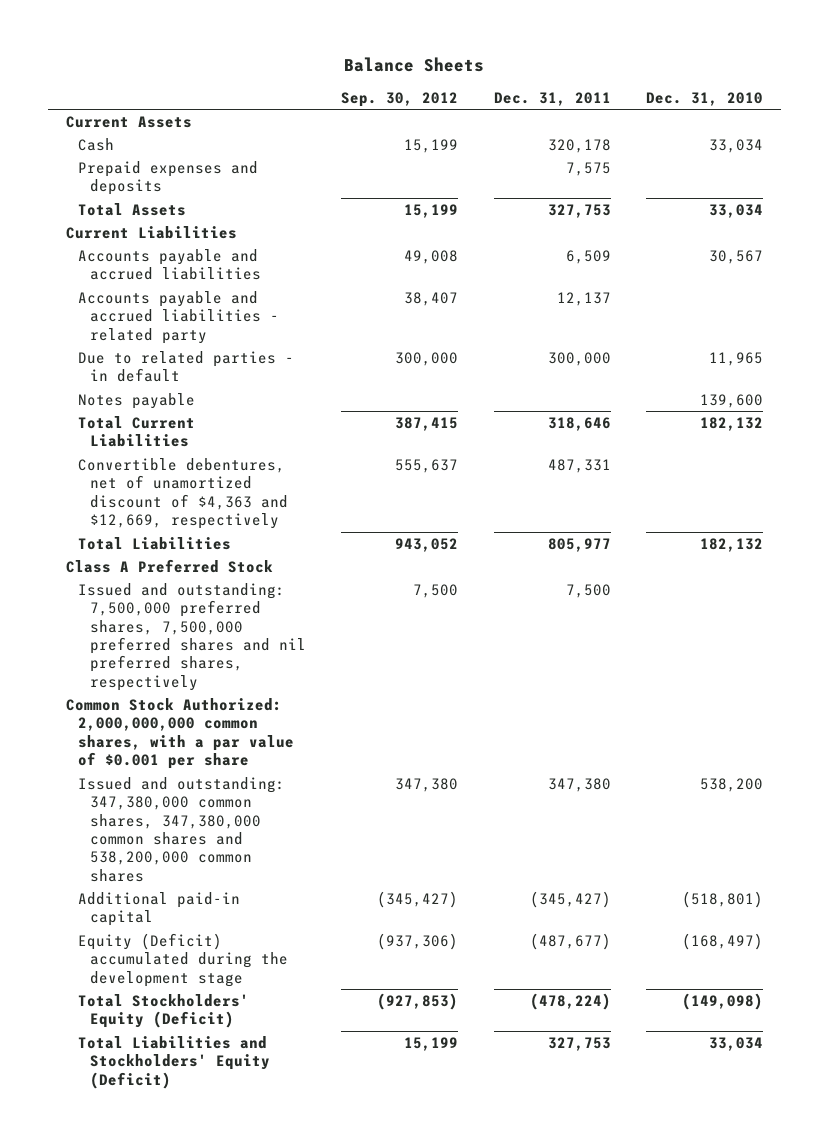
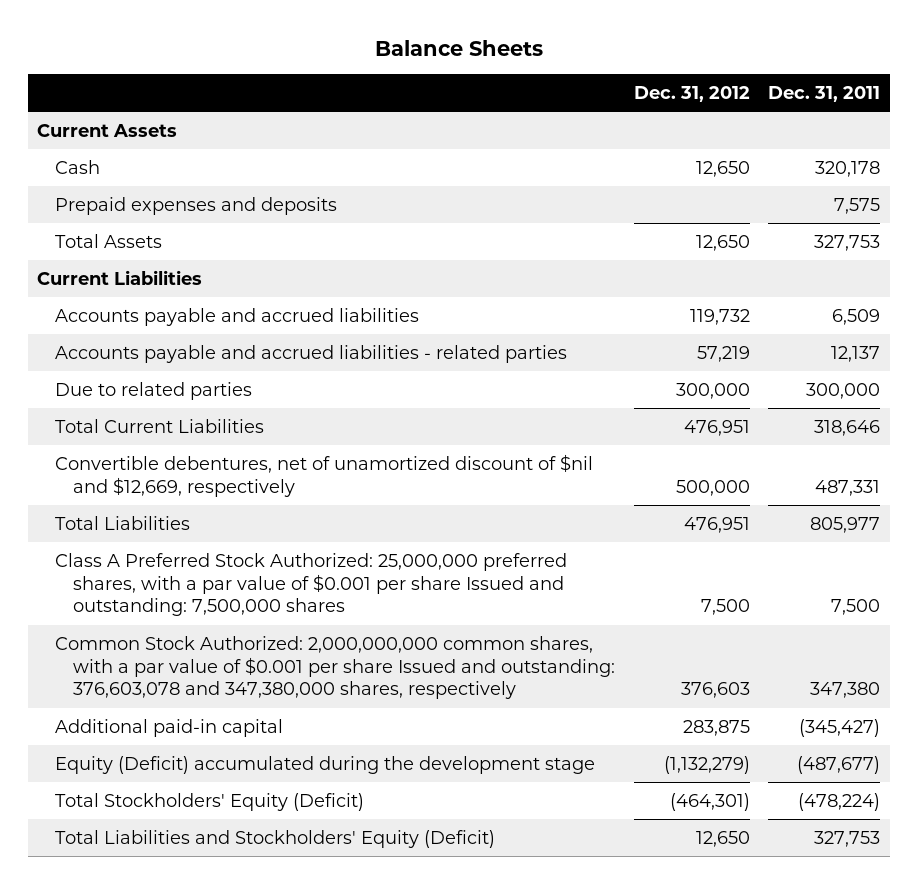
- | Sep. 30, 2012 | Dec. 31, 2011 | Dec. 31, 2010
+ | Dec. 31, 2012 | Dec. 31, 2011
- Accounts payable and accrued liabilities - related party | 38,407 | 12,137 |
- Due to related parties - in default | 300,000 | 300,000 | 11,965
- Notes payable | | | 139,600
+ Accounts payable and accrued liabilities - related parties | 57,219 | 12,137
+ Due to related parties | 300,000 | 300,000
- Convertible debentures, net of unamortized discount of $4,363 and $12,669, respectively | 555,637 | 487,331 |
+ Convertible debentures, net of unamortized discount of $nil and $12,669, respectively | 500,000 | 487,331
- Class A Preferred Stock
- Issued and outstanding: 7,500,000 preferred shares, 7,500,000 preferred shares and nil preferred shares, respectively | 7,500 | 7,500 |
- Common Stock Authorized: 2,000,000,000 common shares, with a par value of $0.001 per share
- Issued and outstanding: 347,380,000 common shares, 347,380,000 common shares and 538,200,000 common shares | 347,380 | 347,380 | 538,200
+ Class A Preferred Stock Authorized: 25,000,000 preferred shares, with a par value of $0.001 per share Issued and outstanding: 7,500,000 shares | 7,500 | 7,500
+ Common Stock Authorized: 2,000,000,000 common shares, with a par value of $0.001 per share Issued and outstanding: 376,603,078 and 347,380,000 shares, respectively | 376,603 | 347,380

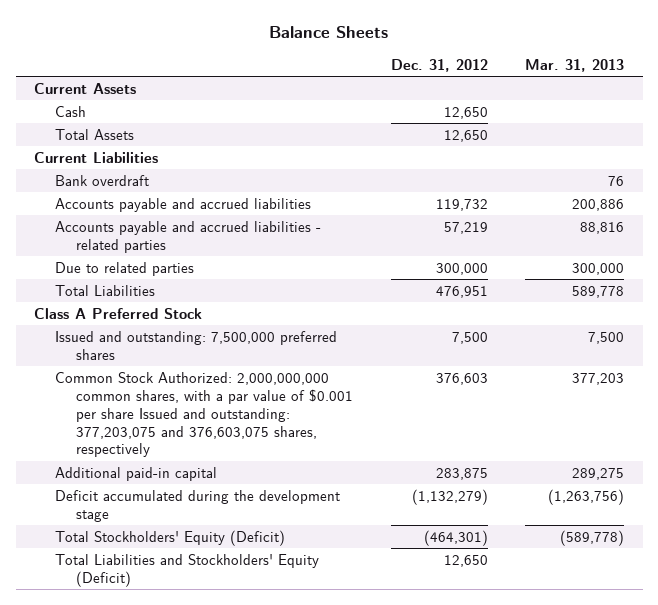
- | Dec. 31, 2012 | Dec. 31, 2011
+ | Dec. 31, 2012 | Mar. 31, 2013
- Prepaid expenses and deposits | | 7,575
+ Bank overdraft | | 76
- Total Current Liabilities | 476,951 | 318,646
- Convertible debentures, net of unamortized discount of $nil and $12,669, respectively | 500,000 | 487,331
- Class A Preferred Stock Authorized: 25,000,000 preferred shares, with a par value of $0.001 per share Issued and outstanding: 7,500,000 shares | 7,500 | 7,500
- Common Stock Authorized: 2,000,000,000 common shares, with a par value of $0.001 per share Issued and outstanding: 376,603,078 and 347,380,000 shares, respectively | 376,603 | 347,380
+ Class A Preferred Stock
+ Issued and outstanding: 7,500,000 preferred shares | 7,500 | 7,500
+ Common Stock Authorized: 2,000,000,000 common shares, with a par value of $0.001 per share Issued and outstanding: 377,203,075 and 376,603,075 shares, respectively | 376,603 | 377,203
- Equity (Deficit) accumulated during the development stage | (1,132,279) | (487,677)
+ Deficit accumulated during the development stage | (1,132,279) | (1,263,756)

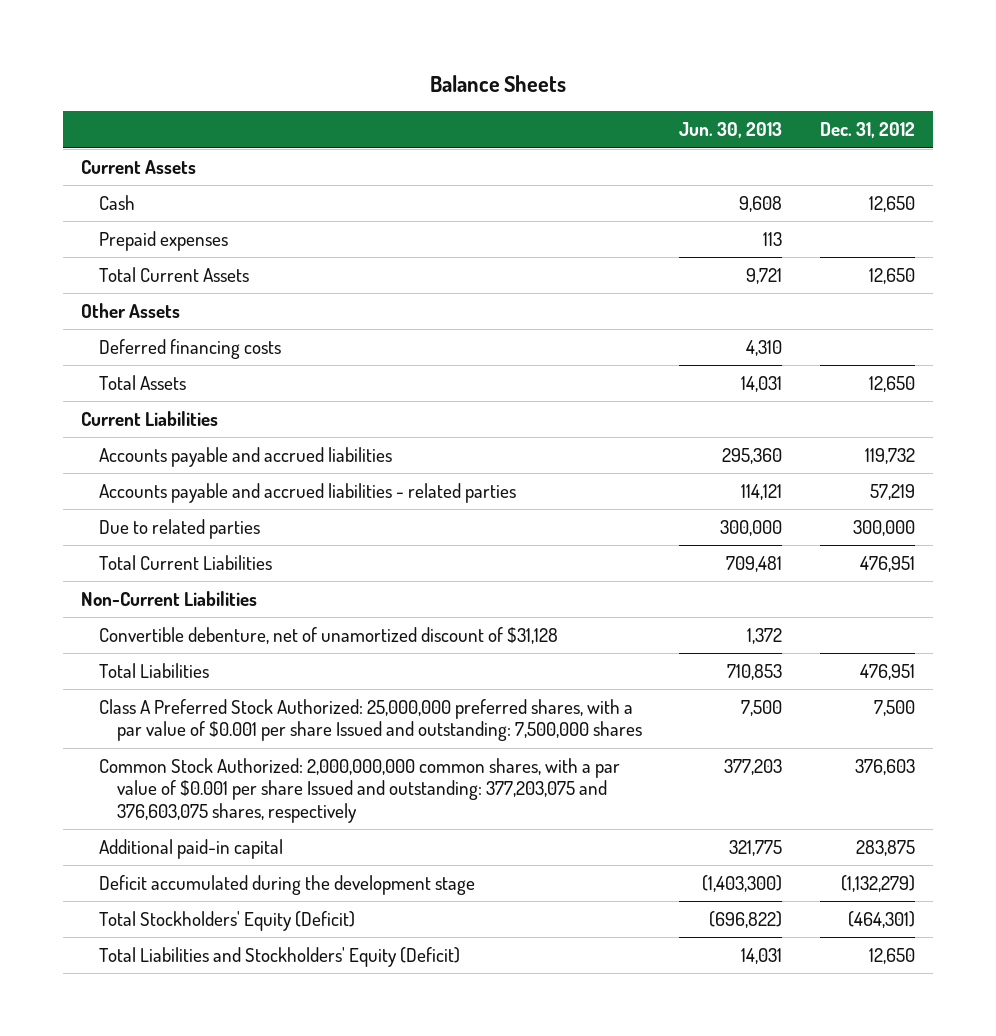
- | Dec. 31, 2012 | Mar. 31, 2013
+ | Jun. 30, 2013 | Dec. 31, 2012
+ Prepaid expenses | 113 |
+ Total Current Assets | 9,721 | 12,650
+ Other Assets
+ Deferred financing costs | 4,310 |
- Bank overdraft | | 76
+ Total Current Liabilities | 709,481 | 476,951
+ Non-Current Liabilities
+ Convertible debenture, net of unamortized discount of $31,128 | 1,372 |
- Class A Preferred Stock
- Issued and outstanding: 7,500,000 preferred shares | 7,500 | 7,500
+ Class A Preferred Stock Authorized: 25,000,000 preferred shares, with a par value of $0.001 per share Issued and outstanding: 7,500,000 shares | 7,500 | 7,500

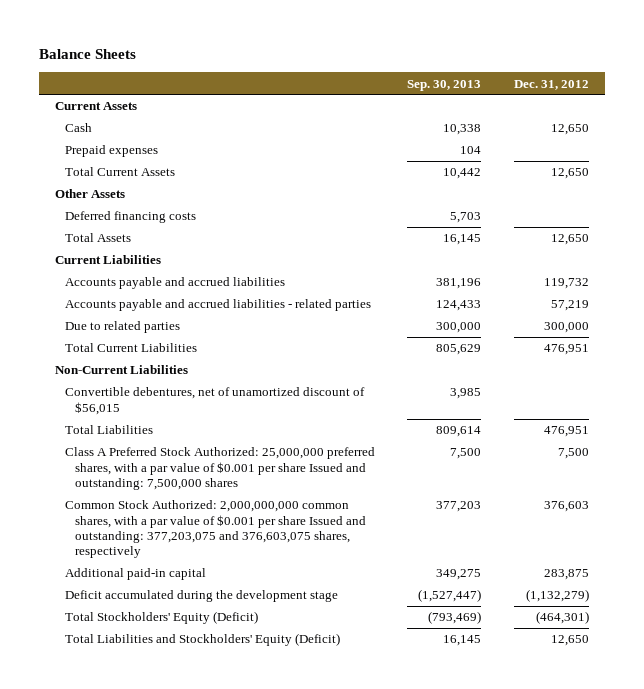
- | Jun. 30, 2013 | Dec. 31, 2012
+ | Sep. 30, 2013 | Dec. 31, 2012
- Convertible debenture, net of unamortized discount of $31,128 | 1,372 |
+ Convertible debentures, net of unamortized discount of $56,015 | 3,985 |

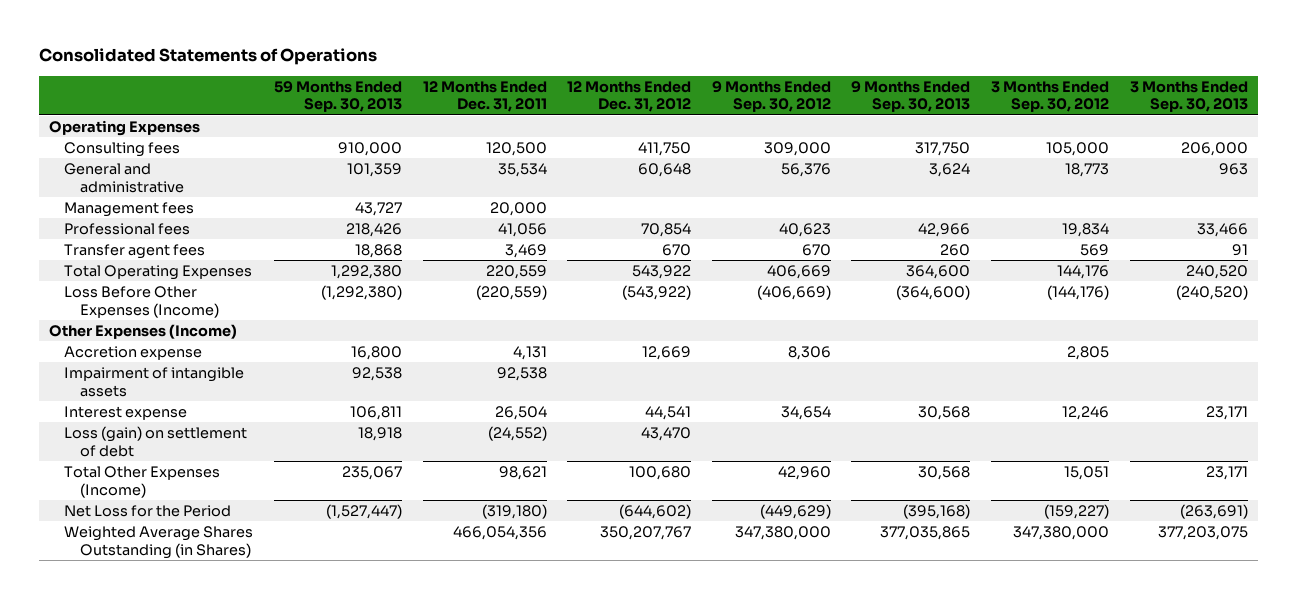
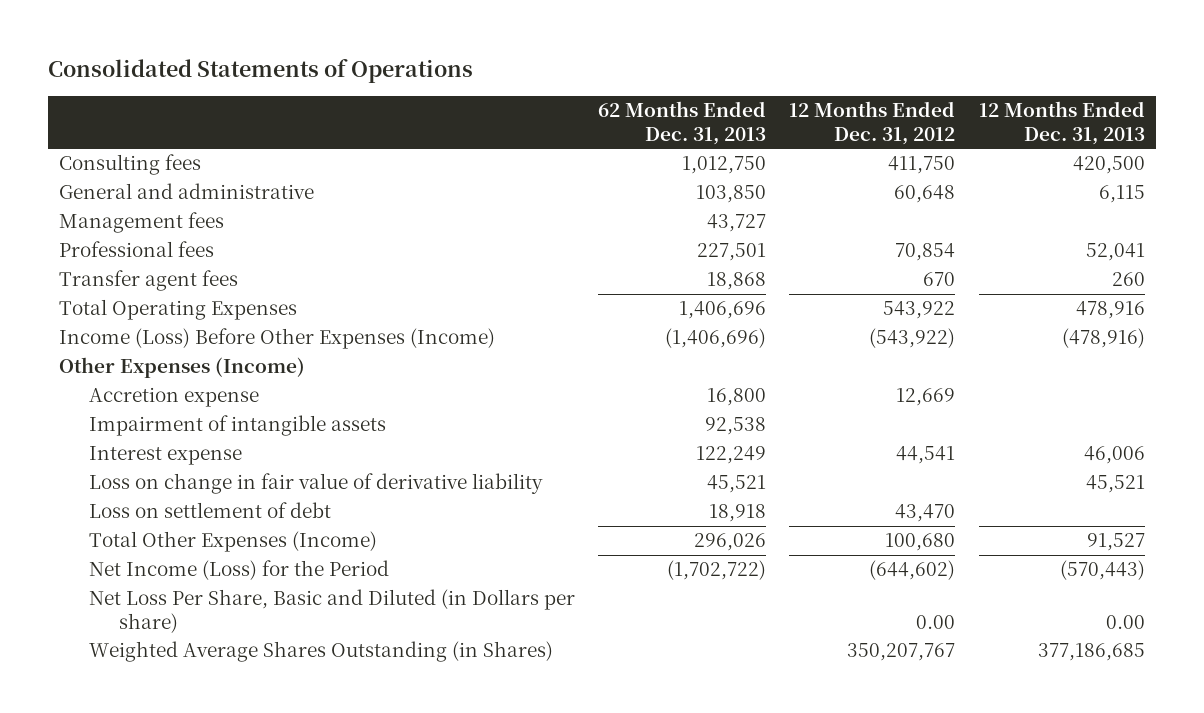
- | 59 Months Ended Sep. 30, 2013 | 12 Months Ended Dec. 31, 2011 | 12 Months Ended Dec. 31, 2012 | 9 Months Ended Sep. 30, 2012 | 9 Months Ended Sep. 30, 2013 | 3 Months Ended Sep. 30, 2012 | 3 Months Ended Sep. 30, 2013
+ | 62 Months Ended Dec. 31, 2013 | 12 Months Ended Dec. 31, 2012 | 12 Months Ended Dec. 31, 2013
- Operating Expenses
- Loss Before Other Expenses (Income) | (1,292,380) | (220,559) | (543,922) | (406,669) | (364,600) | (144,176) | (240,520)
+ Income (Loss) Before Other Expenses (Income) | (1,406,696) | (543,922) | (478,916)
- Loss (gain) on settlement of debt | 18,918 | (24,552) | 43,470 | | | |
+ Loss on change in fair value of derivative liability | 45,521 | | 45,521
+ Loss on settlement of debt | 18,918 | 43,470 |
- Net Loss for the Period | (1,527,447) | (319,180) | (644,602) | (449,629) | (395,168) | (159,227) | (263,691)
+ Net Income (Loss) for the Period | (1,702,722) | (644,602) | (570,443)
+ Net Loss Per Share, Basic and Diluted (in Dollars per share) | | 0.00 | 0.00

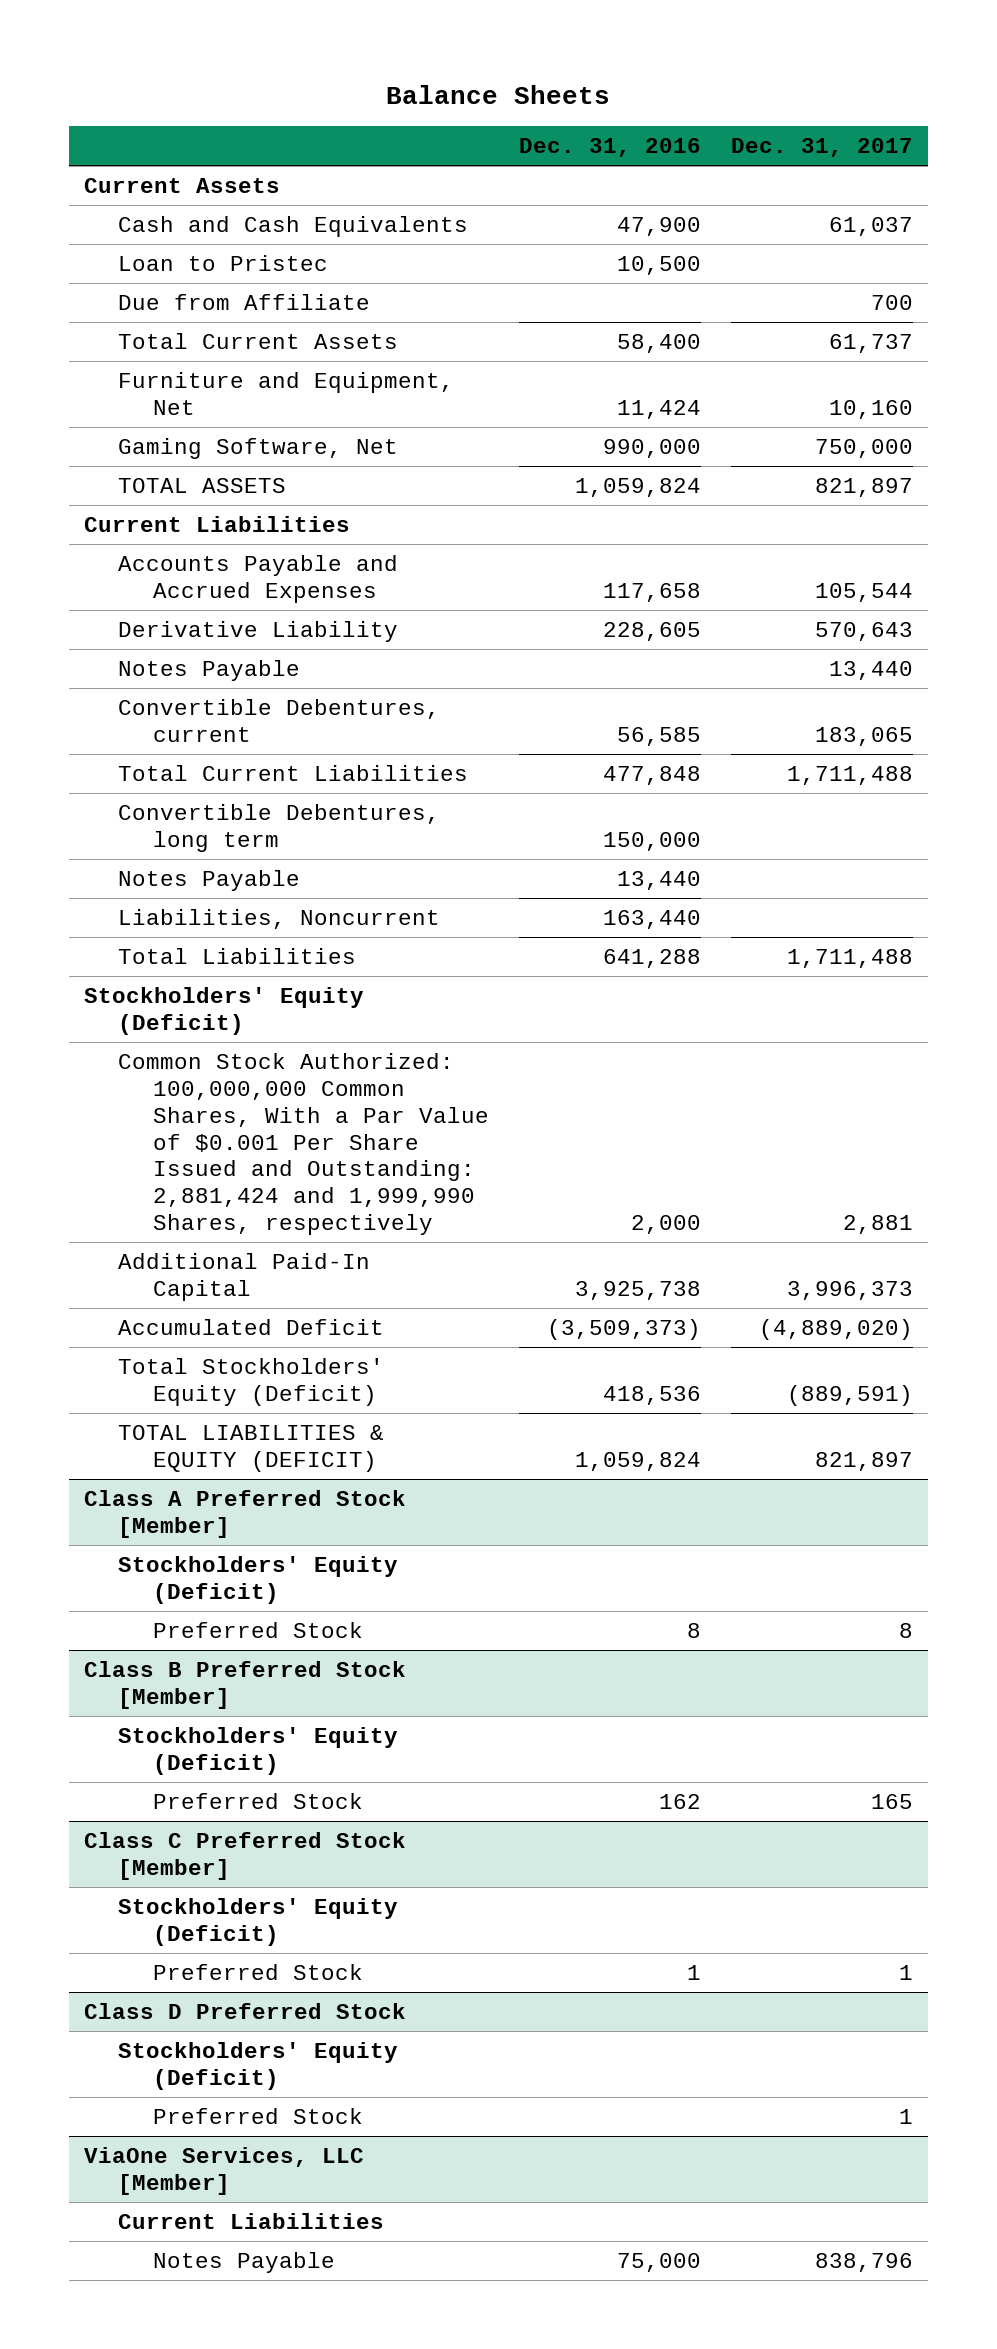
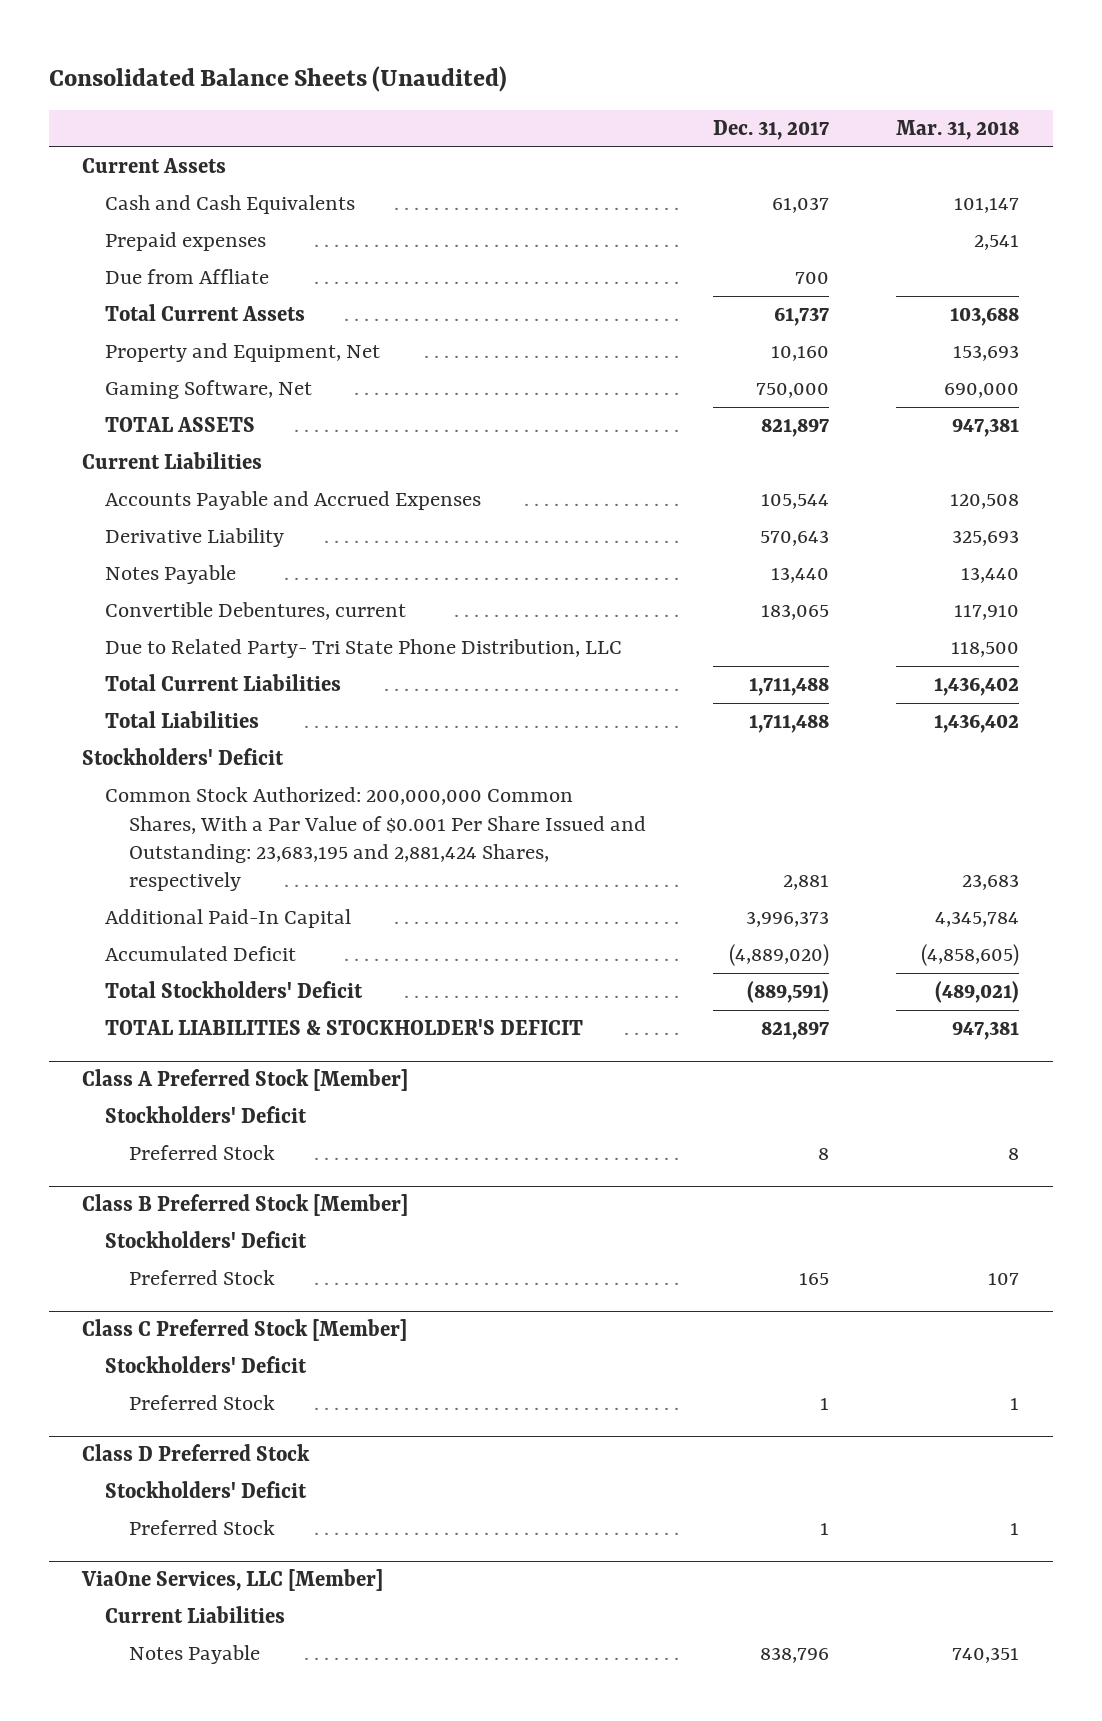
- Balance Sheets
+ Consolidated Balance Sheets (Unaudited)
- | Dec. 31, 2016 | Dec. 31, 2017
+ | Dec. 31, 2017 | Mar. 31, 2018
- Loan to Pristec | 10,500 |
- Due from Affiliate | | 700
+ Prepaid expenses | | 2,541
+ Due from Affliate | 700 |
- Furniture and Equipment, Net | 11,424 | 10,160
+ Property and Equipment, Net | 10,160 | 153,693
+ Due to Related Party- Tri State Phone Distribution, LLC | | 118,500
- Convertible Debentures, long term | 150,000 |
- Notes Payable | 13,440 |
- Liabilities, Noncurrent | 163,440 |
- Stockholders' Equity (Deficit)
- Common Stock Authorized: 100,000,000 Common Shares, With a Par Value of $0.001 Per Share Issued and Outstanding: 2,881,424 and 1,999,990 Shares, respectively | 2,000 | 2,881
+ Stockholders' Deficit
+ Common Stock Authorized: 200,000,000 Common Shares, With a Par Value of $0.001 Per Share Issued and Outstanding: 23,683,195 and 2,881,424 Shares, respectively | 2,881 | 23,683
- Total Stockholders' Equity (Deficit) | 418,536 | (889,591)
- TOTAL LIABILITIES & EQUITY (DEFICIT) | 1,059,824 | 821,897
+ Total Stockholders' Deficit | (889,591) | (489,021)
+ TOTAL LIABILITIES & STOCKHOLDER'S DEFICIT | 821,897 | 947,381
@ Class A Preferred Stock [Member]
- Stockholders' Equity (Deficit)
+ Stockholders' Deficit
@ Class B Preferred Stock [Member]
- Stockholders' Equity (Deficit)
+ Stockholders' Deficit
@ Class C Preferred Stock [Member]
- Stockholders' Equity (Deficit)
+ Stockholders' Deficit
@ Class D Preferred Stock
- Stockholders' Equity (Deficit)
+ Stockholders' Deficit

